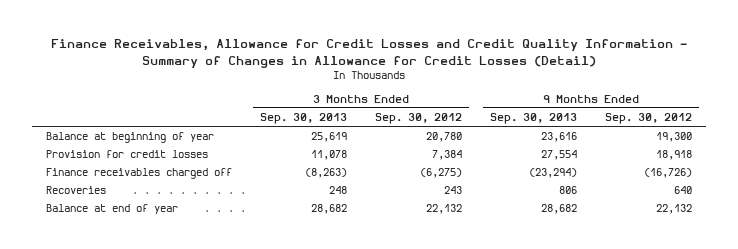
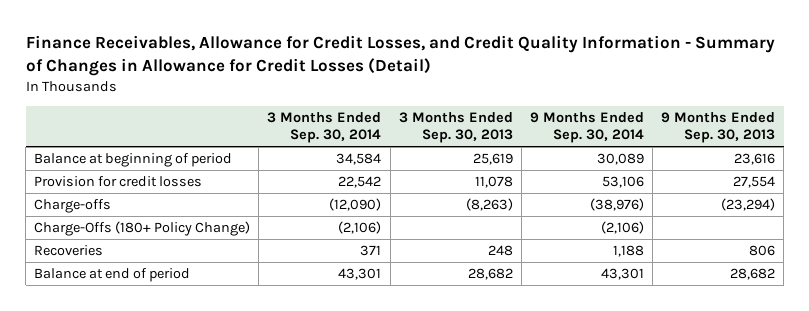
- Finance Receivables, Allowance for Credit Losses and Credit Quality Information - Summary of Changes in Allowance for Credit Losses (Detail)
+ Finance Receivables, Allowance for Credit Losses, and Credit Quality Information - Summary of Changes in Allowance for Credit Losses (Detail)
- | 3 Months Ended Sep. 30, 2013 | 3 Months Ended Sep. 30, 2012 | 9 Months Ended Sep. 30, 2013 | 9 Months Ended Sep. 30, 2012
+ | 3 Months Ended Sep. 30, 2014 | 3 Months Ended Sep. 30, 2013 | 9 Months Ended Sep. 30, 2014 | 9 Months Ended Sep. 30, 2013
- Balance at beginning of year | 25,619 | 20,780 | 23,616 | 19,300
+ Balance at beginning of period | 34,584 | 25,619 | 30,089 | 23,616
- Finance receivables charged off | (8,263) | (6,275) | (23,294) | (16,726)
+ Charge-offs | (12,090) | (8,263) | (38,976) | (23,294)
+ Charge-Offs (180+ Policy Change) | (2,106) | | (2,106) |
- Balance at end of year | 28,682 | 22,132 | 28,682 | 22,132
+ Balance at end of period | 43,301 | 28,682 | 43,301 | 28,682

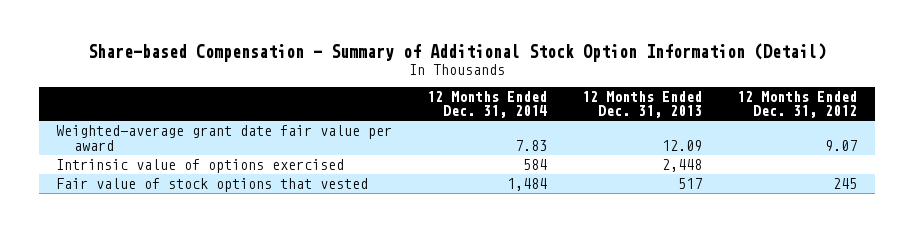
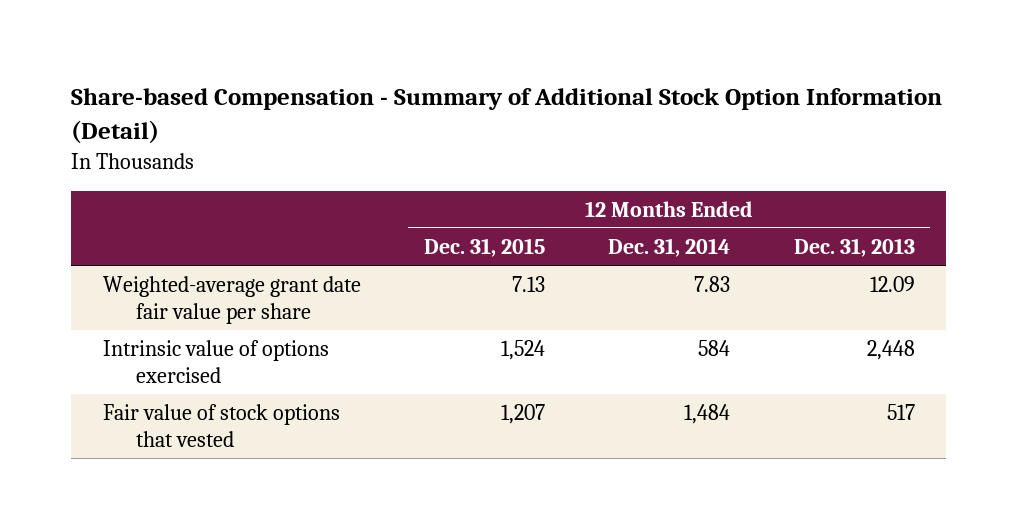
- | 12 Months Ended Dec. 31, 2014 | 12 Months Ended Dec. 31, 2013 | 12 Months Ended Dec. 31, 2012
+ | 12 Months Ended Dec. 31, 2015 | 12 Months Ended Dec. 31, 2014 | 12 Months Ended Dec. 31, 2013
- Weighted-average grant date fair value per award | 7.83 | 12.09 | 9.07
+ Weighted-average grant date fair value per share | 7.13 | 7.83 | 12.09

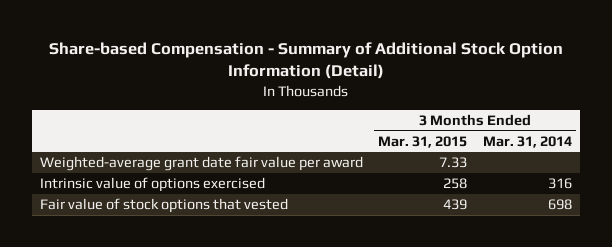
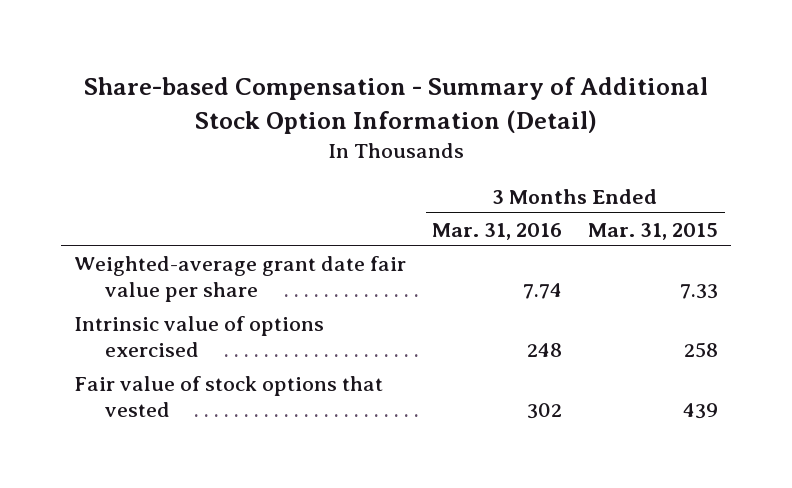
- | 3 Months Ended Mar. 31, 2015 | 3 Months Ended Mar. 31, 2014
+ | 3 Months Ended Mar. 31, 2016 | 3 Months Ended Mar. 31, 2015
- Weighted-average grant date fair value per award | 7.33 |
+ Weighted-average grant date fair value per share | 7.74 | 7.33

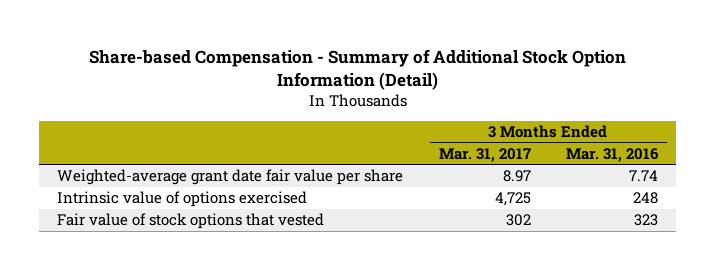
- | 3 Months Ended Mar. 31, 2016 | 3 Months Ended Mar. 31, 2015
+ | 3 Months Ended Mar. 31, 2017 | 3 Months Ended Mar. 31, 2016
- Fair value of stock options that vested | 302 | 439
+ Fair value of stock options that vested | 302 | 323

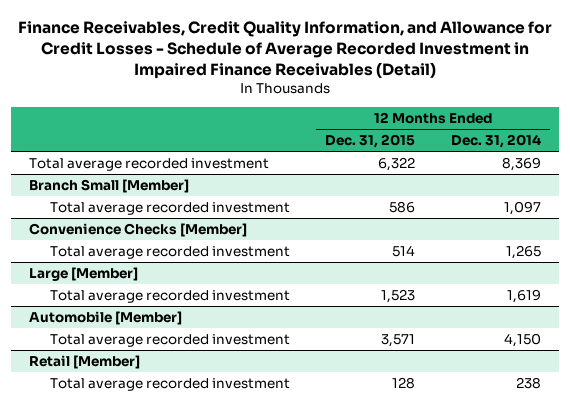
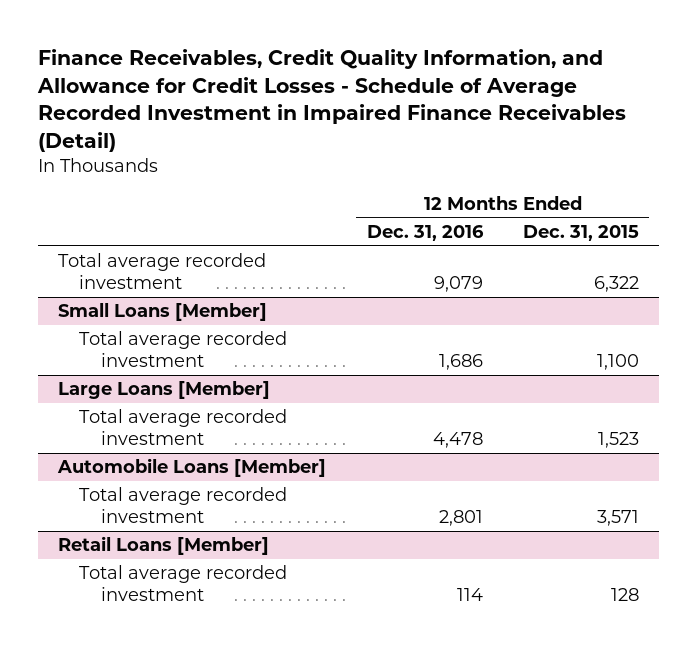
- | 12 Months Ended Dec. 31, 2015 | 12 Months Ended Dec. 31, 2014
+ | 12 Months Ended Dec. 31, 2016 | 12 Months Ended Dec. 31, 2015
- Branch Small [Member]
- Total average recorded investment | 586 | 1,097
- Convenience Checks [Member]
- Total average recorded investment | 514 | 1,265
- Large [Member]
+ Small Loans [Member]
+ Total average recorded investment | 1,686 | 1,100
+ Large Loans [Member]
- Automobile [Member]
+ Automobile Loans [Member]
- Retail [Member]
+ Retail Loans [Member]

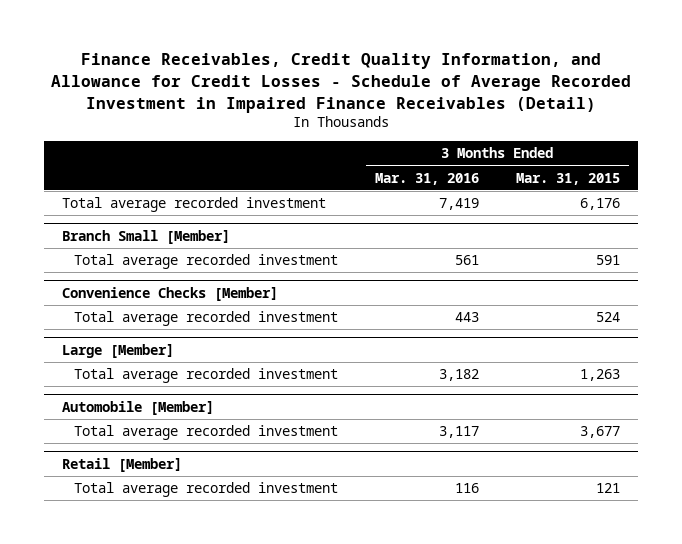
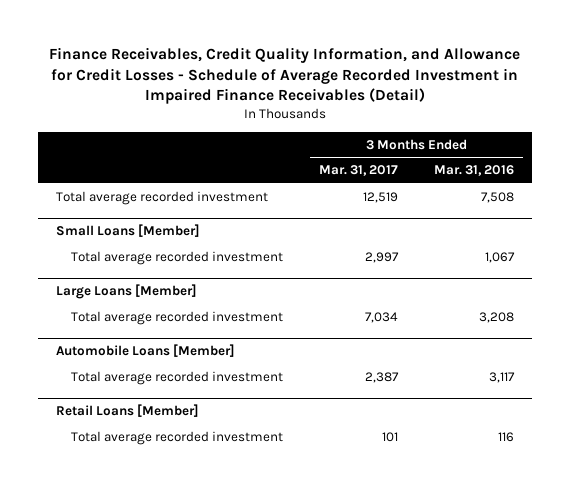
- | 3 Months Ended Mar. 31, 2016 | 3 Months Ended Mar. 31, 2015
+ | 3 Months Ended Mar. 31, 2017 | 3 Months Ended Mar. 31, 2016
- Total average recorded investment | 7,419 | 6,176
- Branch Small [Member]
- Total average recorded investment | 561 | 591
- Convenience Checks [Member]
- Total average recorded investment | 443 | 524
- Large [Member]
- Total average recorded investment | 3,182 | 1,263
- Automobile [Member]
+ Total average recorded investment | 12,519 | 7,508
+ Small Loans [Member]
+ Total average recorded investment | 2,997 | 1,067
+ Large Loans [Member]
+ Total average recorded investment | 7,034 | 3,208
+ Automobile Loans [Member]
- Retail [Member]
+ Retail Loans [Member]

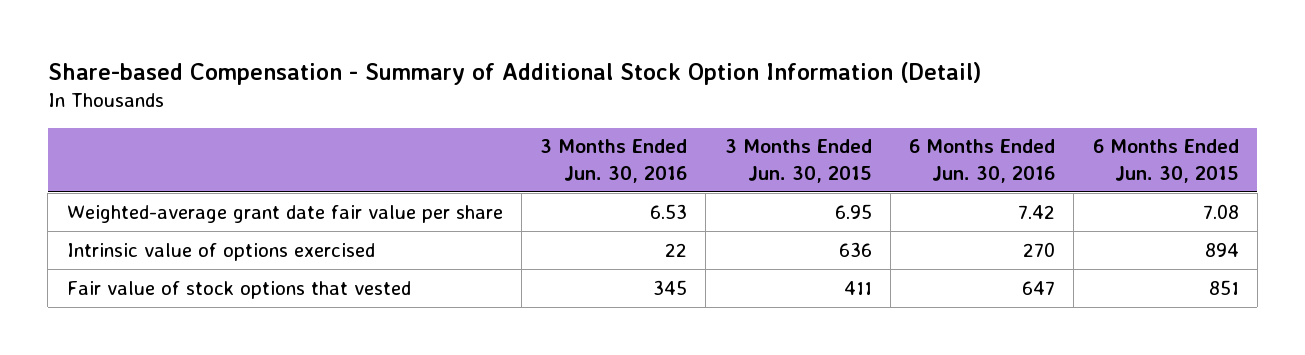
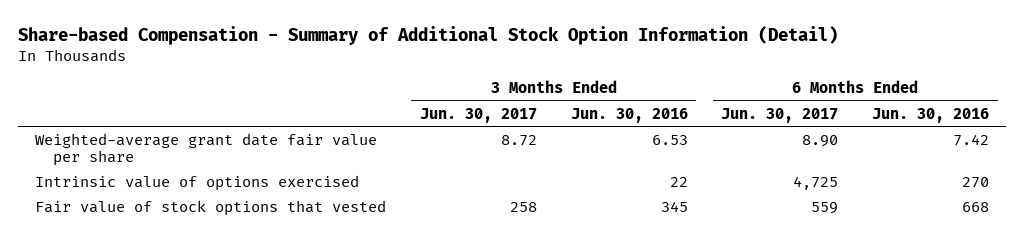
- | 3 Months Ended Jun. 30, 2016 | 3 Months Ended Jun. 30, 2015 | 6 Months Ended Jun. 30, 2016 | 6 Months Ended Jun. 30, 2015
+ | 3 Months Ended Jun. 30, 2017 | 3 Months Ended Jun. 30, 2016 | 6 Months Ended Jun. 30, 2017 | 6 Months Ended Jun. 30, 2016
- Fair value of stock options that vested | 345 | 411 | 647 | 851
+ Fair value of stock options that vested | 258 | 345 | 559 | 668

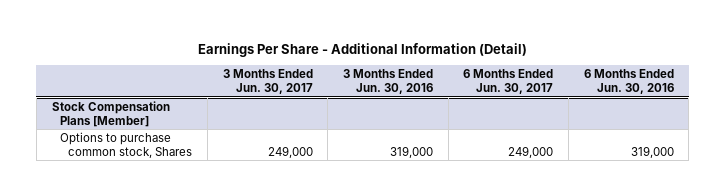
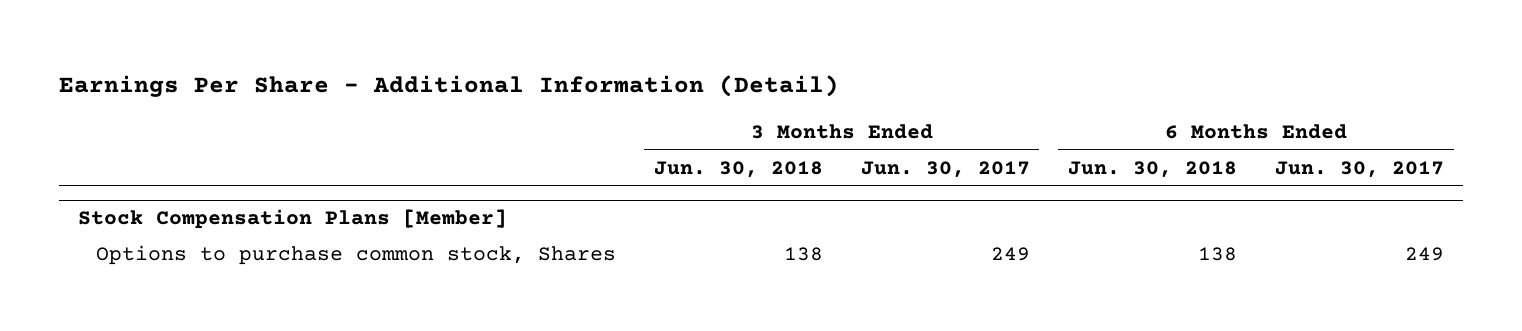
- | 3 Months Ended Jun. 30, 2017 | 3 Months Ended Jun. 30, 2016 | 6 Months Ended Jun. 30, 2017 | 6 Months Ended Jun. 30, 2016
+ | 3 Months Ended Jun. 30, 2018 | 3 Months Ended Jun. 30, 2017 | 6 Months Ended Jun. 30, 2018 | 6 Months Ended Jun. 30, 2017
@ Stock Compensation Plans [Member]
- Options to purchase common stock, Shares | 249,000 | 319,000 | 249,000 | 319,000
+ Options to purchase common stock, Shares | 138 | 249 | 138 | 249

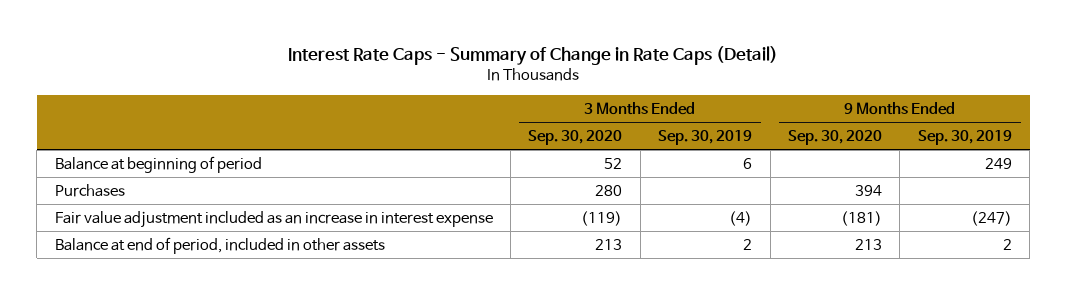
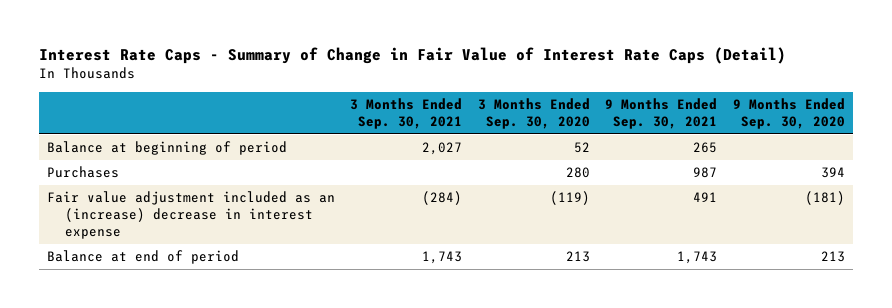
- Interest Rate Caps - Summary of Change in Rate Caps (Detail)
+ Interest Rate Caps - Summary of Change in Fair Value of Interest Rate Caps (Detail)
- | 3 Months Ended Sep. 30, 2020 | 3 Months Ended Sep. 30, 2019 | 9 Months Ended Sep. 30, 2020 | 9 Months Ended Sep. 30, 2019
+ | 3 Months Ended Sep. 30, 2021 | 3 Months Ended Sep. 30, 2020 | 9 Months Ended Sep. 30, 2021 | 9 Months Ended Sep. 30, 2020
- Fair value adjustment included as an increase in interest expense | (119) | (4) | (181) | (247)
- Balance at end of period, included in other assets | 213 | 2 | 213 | 2
+ Fair value adjustment included as an (increase) decrease in interest expense | (284) | (119) | 491 | (181)
+ Balance at end of period | 1,743 | 213 | 1,743 | 213

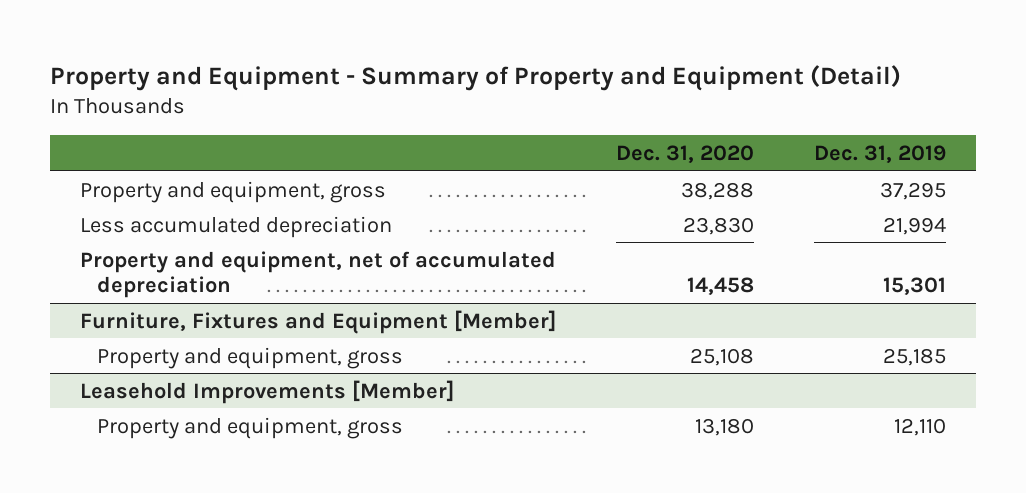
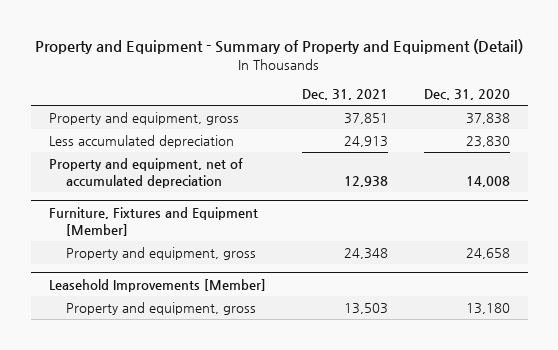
- | Dec. 31, 2020 | Dec. 31, 2019
+ | Dec. 31, 2021 | Dec. 31, 2020
- Property and equipment, gross | 38,288 | 37,295
+ Property and equipment, gross | 37,851 | 37,838
- Property and equipment, net of accumulated depreciation | 14,458 | 15,301
+ Property and equipment, net of accumulated depreciation | 12,938 | 14,008
@ Furniture, Fixtures and Equipment [Member]
- Property and equipment, gross | 25,108 | 25,185
+ Property and equipment, gross | 24,348 | 24,658

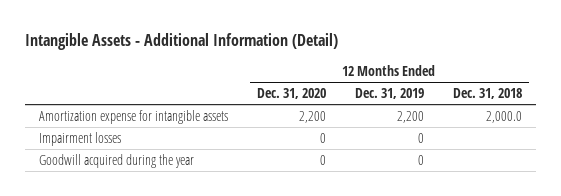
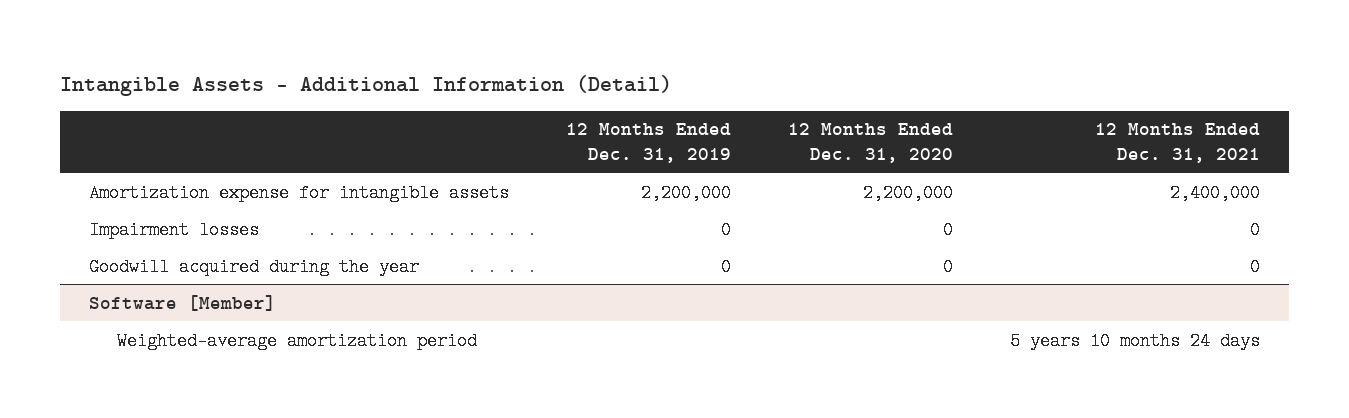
- | 12 Months Ended Dec. 31, 2020 | 12 Months Ended Dec. 31, 2019 | 12 Months Ended Dec. 31, 2018
+ | 12 Months Ended Dec. 31, 2019 | 12 Months Ended Dec. 31, 2020 | 12 Months Ended Dec. 31, 2021
- Amortization expense for intangible assets | 2,200 | 2,200 | 2,000.0
+ Amortization expense for intangible assets | 2,200,000 | 2,200,000 | 2,400,000
+ Software [Member]
+ Weighted-average amortization period | | | 5 years 10 months 24 days

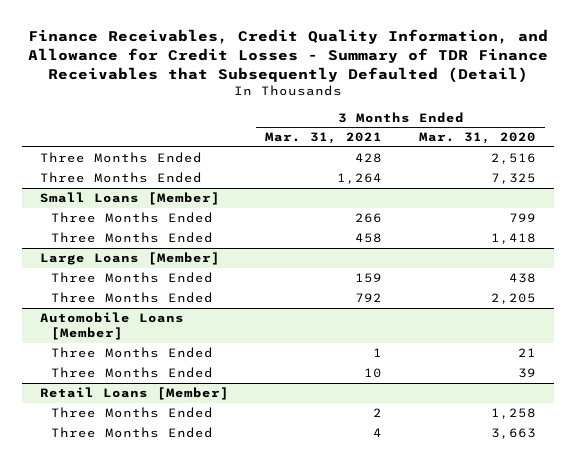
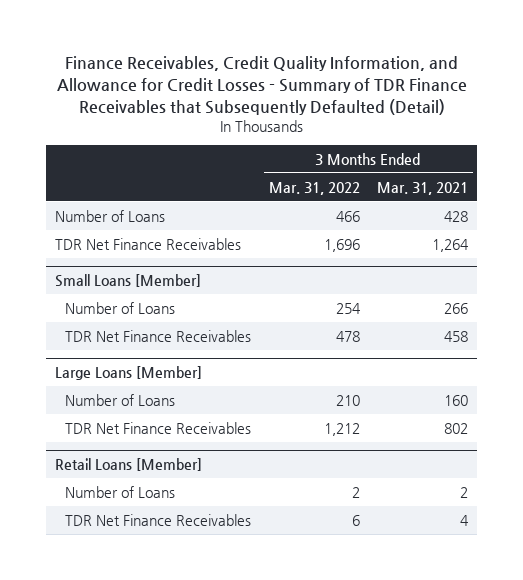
- | 3 Months Ended Mar. 31, 2021 | 3 Months Ended Mar. 31, 2020
+ | 3 Months Ended Mar. 31, 2022 | 3 Months Ended Mar. 31, 2021
- Three Months Ended | 428 | 2,516
- Three Months Ended | 1,264 | 7,325
+ Number of Loans | 466 | 428
+ TDR Net Finance Receivables | 1,696 | 1,264
@ Small Loans [Member]
- Three Months Ended | 266 | 799
- Three Months Ended | 458 | 1,418
+ Number of Loans | 254 | 266
+ TDR Net Finance Receivables | 478 | 458
@ Large Loans [Member]
- Three Months Ended | 159 | 438
- Three Months Ended | 792 | 2,205
- Automobile Loans [Member]
- Three Months Ended | 1 | 21
- Three Months Ended | 10 | 39
@ Large Loans [Member]
+ Number of Loans | 210 | 160
+ TDR Net Finance Receivables | 1,212 | 802
@ Retail Loans [Member]
- Three Months Ended | 2 | 1,258
- Three Months Ended | 4 | 3,663
+ Number of Loans | 2 | 2
+ TDR Net Finance Receivables | 6 | 4

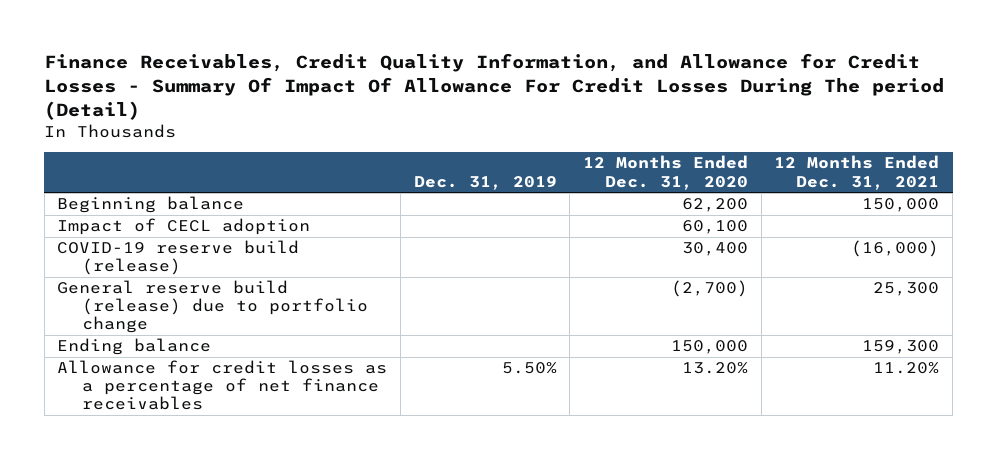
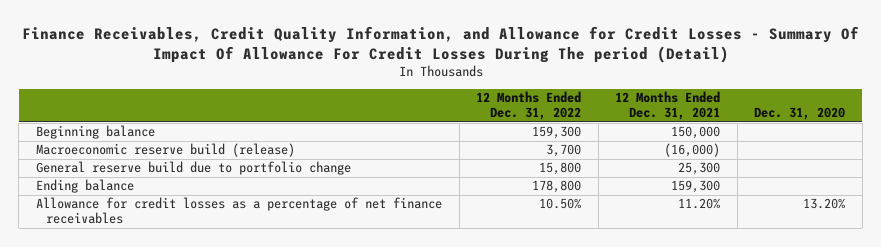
- | Dec. 31, 2019 | 12 Months Ended Dec. 31, 2020 | 12 Months Ended Dec. 31, 2021
+ | 12 Months Ended Dec. 31, 2022 | 12 Months Ended Dec. 31, 2021 | Dec. 31, 2020
- Impact of CECL adoption | | 60,100 |
- COVID-19 reserve build (release) | | 30,400 | (16,000)
- General reserve build (release) due to portfolio change | | (2,700) | 25,300
+ Macroeconomic reserve build (release) | 3,700 | (16,000) |
+ General reserve build due to portfolio change | 15,800 | 25,300 |

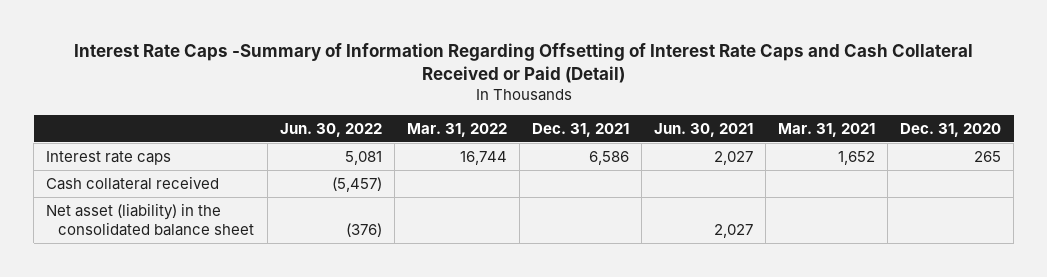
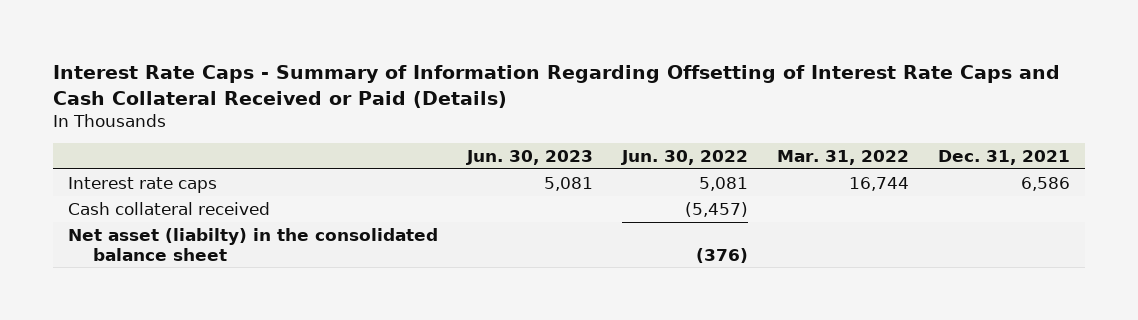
- Interest Rate Caps -Summary of Information Regarding Offsetting of Interest Rate Caps and Cash Collateral Received or Paid (Detail)
+ Interest Rate Caps - Summary of Information Regarding Offsetting of Interest Rate Caps and Cash Collateral Received or Paid (Details)
- | Jun. 30, 2022 | Mar. 31, 2022 | Dec. 31, 2021 | Jun. 30, 2021 | Mar. 31, 2021 | Dec. 31, 2020
+ | Jun. 30, 2023 | Jun. 30, 2022 | Mar. 31, 2022 | Dec. 31, 2021
- Net asset (liability) in the consolidated balance sheet | (376) | | | 2,027 | |
+ Net asset (liabilty) in the consolidated balance sheet | | (376) | |

